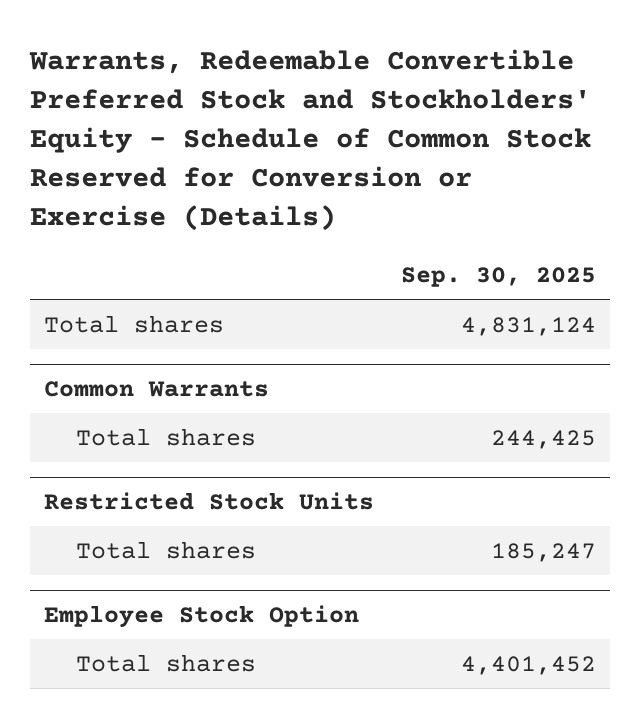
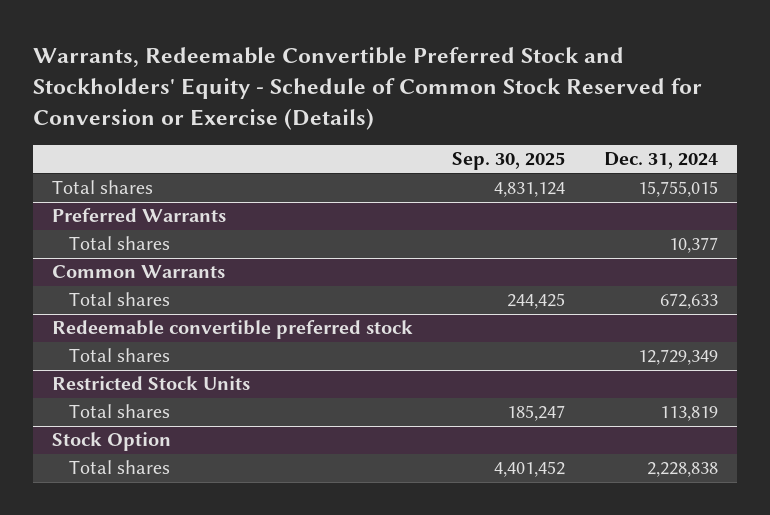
- | Sep. 30, 2025
+ | Sep. 30, 2025 | Dec. 31, 2024
+ Preferred Warrants
+ Total shares | | 10,377
+ Redeemable convertible preferred stock
+ Total shares | | 12,729,349
- Employee Stock Option
+ Stock Option

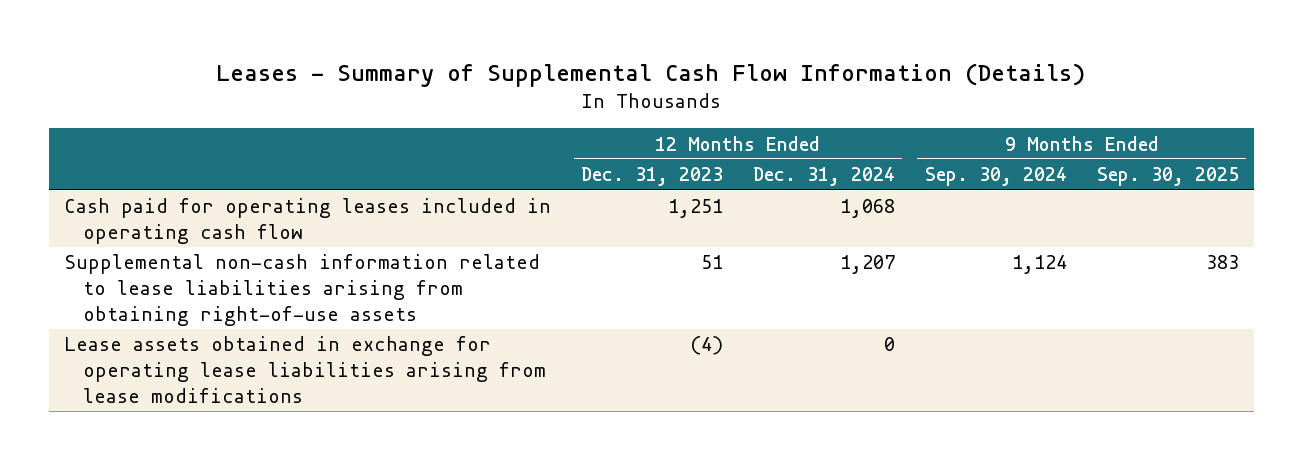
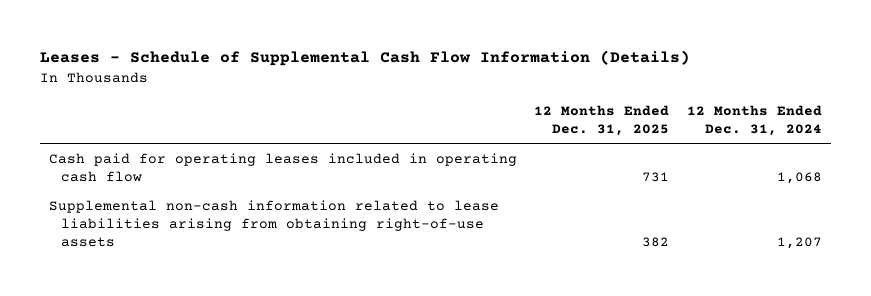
- Leases - Summary of Supplemental Cash Flow Information (Details)
+ Leases - Schedule of Supplemental Cash Flow Information (Details)
- | 12 Months Ended Dec. 31, 2023 | 12 Months Ended Dec. 31, 2024 | 9 Months Ended Sep. 30, 2024 | 9 Months Ended Sep. 30, 2025
+ | 12 Months Ended Dec. 31, 2025 | 12 Months Ended Dec. 31, 2024
- Lease assets obtained in exchange for operating lease liabilities arising from lease modifications | (4) | 0 | |

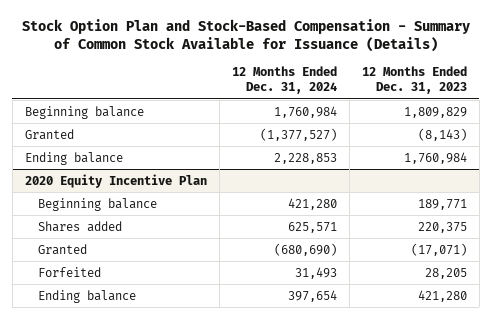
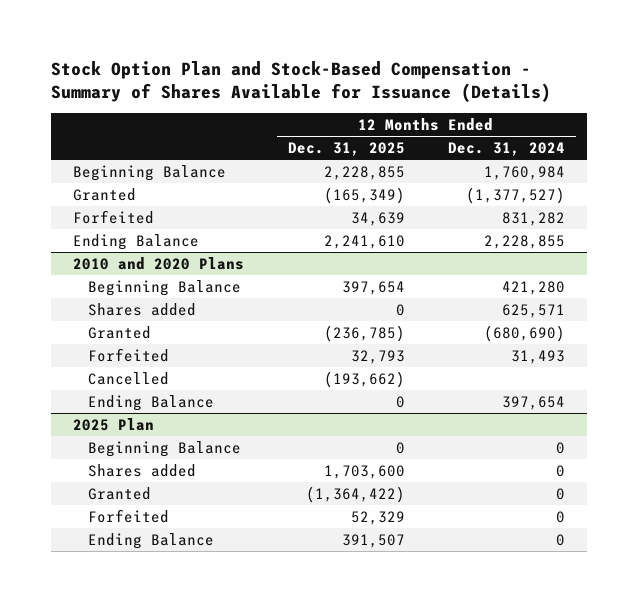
- Stock Option Plan and Stock-Based Compensation - Summary of Common Stock Available for Issuance (Details)
+ Stock Option Plan and Stock-Based Compensation - Summary of Shares Available for Issuance (Details)
- | 12 Months Ended Dec. 31, 2024 | 12 Months Ended Dec. 31, 2023
+ | 12 Months Ended Dec. 31, 2025 | 12 Months Ended Dec. 31, 2024
- Beginning balance | 1,760,984 | 1,809,829
+ Beginning Balance | 2,228,855 | 1,760,984
- Ending balance | 2,228,853 | 1,760,984
- 2020 Equity Incentive Plan
- Beginning balance | 421,280 | 189,771
+ Forfeited | 34,639 | 831,282
+ Ending Balance | 2,241,610 | 2,228,855
+ 2010 and 2020 Plans
+ Beginning Balance | 397,654 | 421,280
- Ending balance | 397,654 | 421,280
+ Cancelled | (193,662) |
+ Ending Balance | 0 | 397,654
+ 2025 Plan
+ Beginning Balance | 0 | 0
+ Shares added | 1,703,600 | 0
+ Granted | (1,364,422) | 0
+ Forfeited | 52,329 | 0
+ Ending Balance | 391,507 | 0

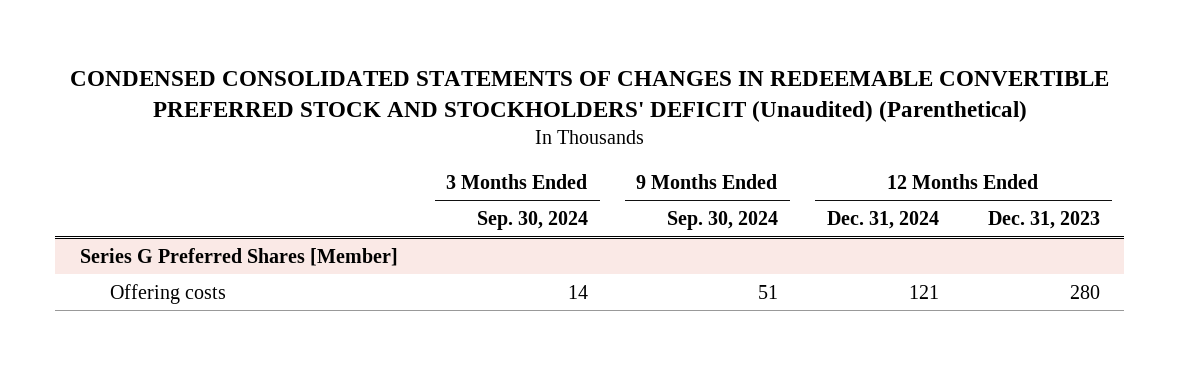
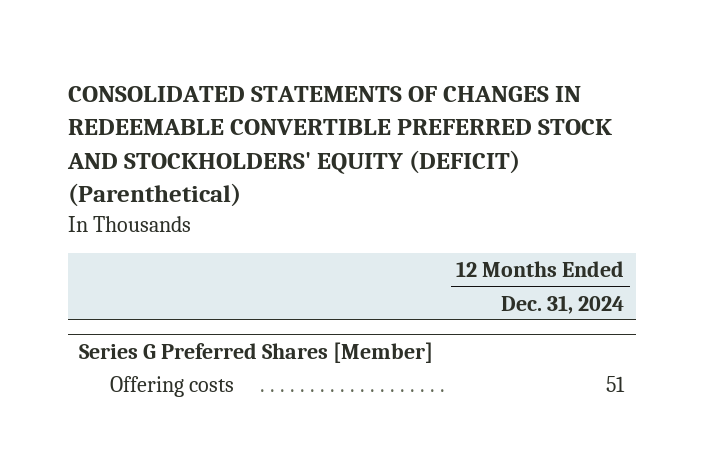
- CONDENSED CONSOLIDATED STATEMENTS OF CHANGES IN REDEEMABLE CONVERTIBLE PREFERRED STOCK AND STOCKHOLDERS' DEFICIT (Unaudited) (Parenthetical)
+ CONSOLIDATED STATEMENTS OF CHANGES IN REDEEMABLE CONVERTIBLE PREFERRED STOCK AND STOCKHOLDERS' EQUITY (DEFICIT) (Parenthetical)
- | 3 Months Ended Sep. 30, 2024 | 9 Months Ended Sep. 30, 2024 | 12 Months Ended Dec. 31, 2024 | 12 Months Ended Dec. 31, 2023
+ | 12 Months Ended Dec. 31, 2024
@ Series G Preferred Shares [Member]
- Offering costs | 14 | 51 | 121 | 280
+ Offering costs | 51

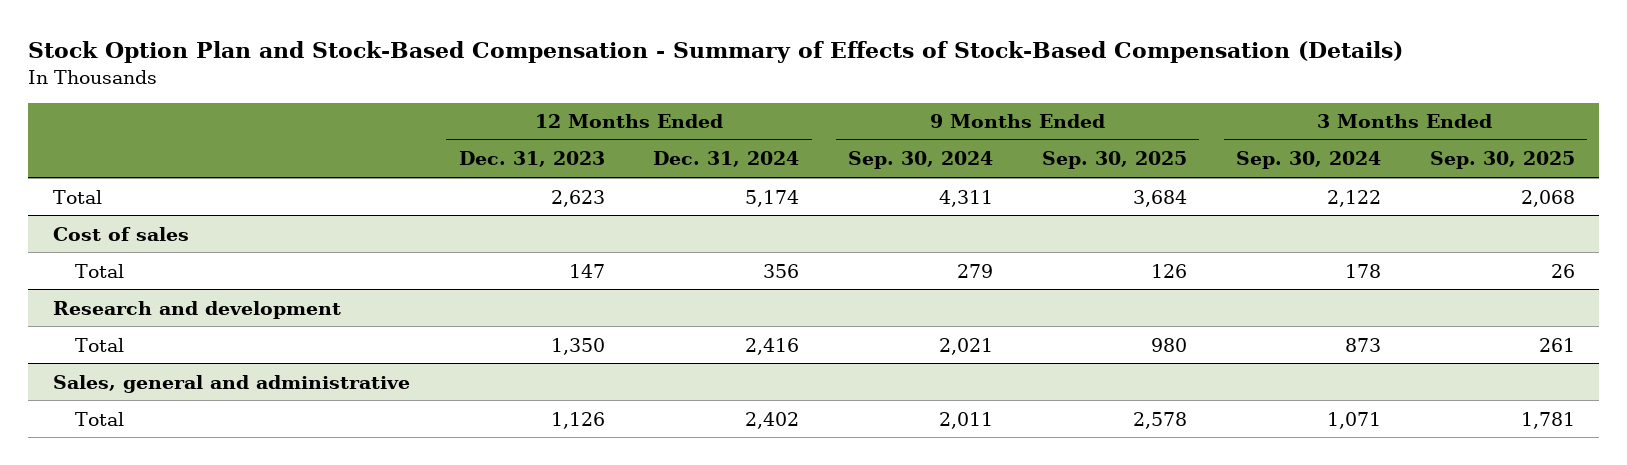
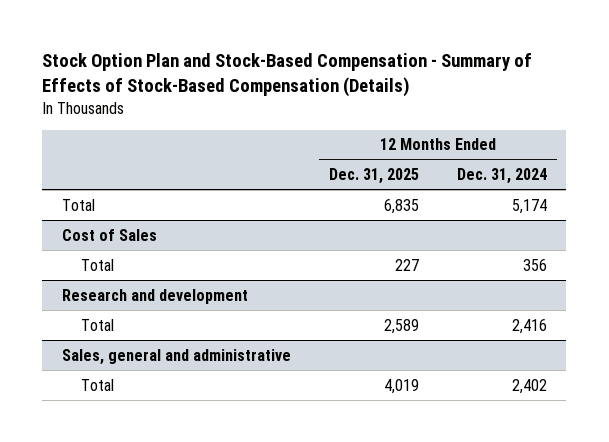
- | 12 Months Ended Dec. 31, 2023 | 12 Months Ended Dec. 31, 2024 | 9 Months Ended Sep. 30, 2024 | 9 Months Ended Sep. 30, 2025 | 3 Months Ended Sep. 30, 2024 | 3 Months Ended Sep. 30, 2025
+ | 12 Months Ended Dec. 31, 2025 | 12 Months Ended Dec. 31, 2024
- Cost of sales
+ Cost of Sales

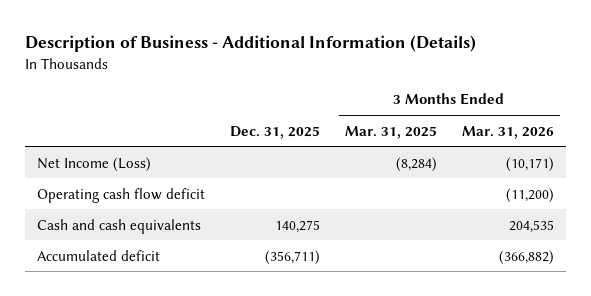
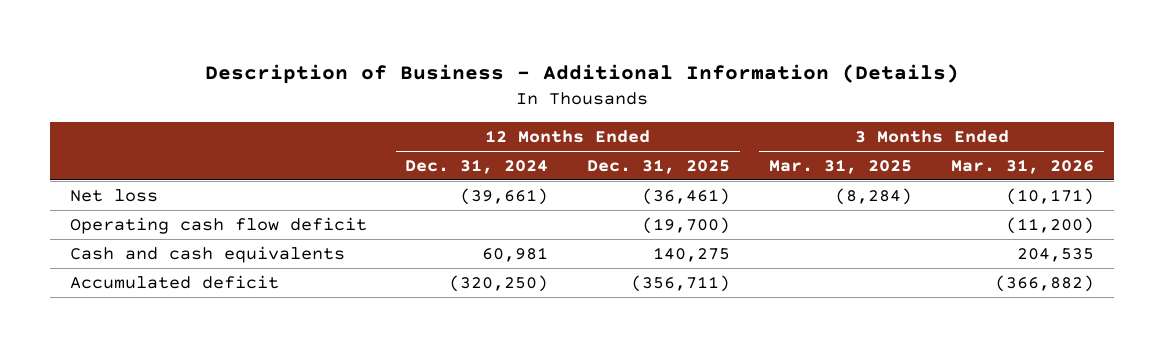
- | Dec. 31, 2025 | 3 Months Ended Mar. 31, 2025 | 3 Months Ended Mar. 31, 2026
+ | 12 Months Ended Dec. 31, 2024 | 12 Months Ended Dec. 31, 2025 | 3 Months Ended Mar. 31, 2025 | 3 Months Ended Mar. 31, 2026
- Net Income (Loss) | | (8,284) | (10,171)
+ Net loss | (39,661) | (36,461) | (8,284) | (10,171)

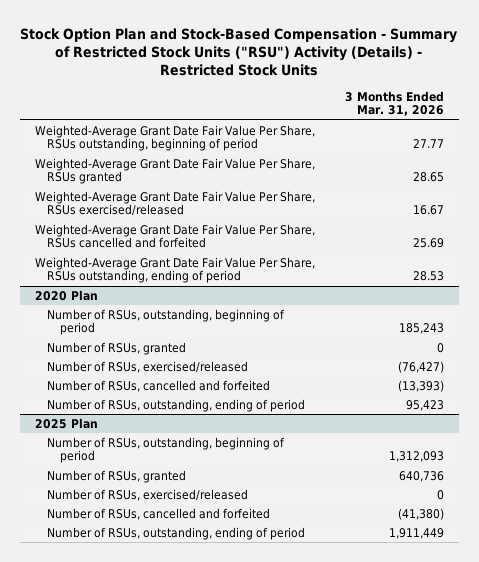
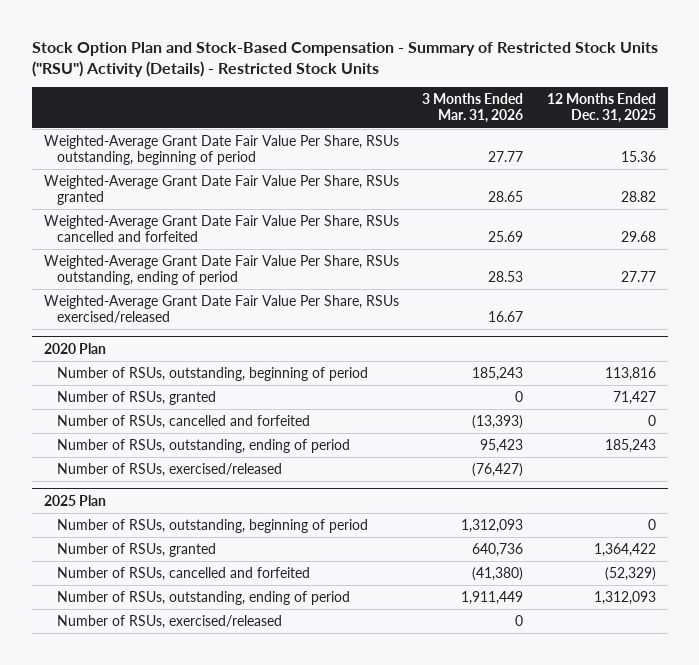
- | 3 Months Ended Mar. 31, 2026
+ | 3 Months Ended Mar. 31, 2026 | 12 Months Ended Dec. 31, 2025
moved down: Weighted-Average Grant Date Fair Value Per Share, RSUs exercised/released | 16.67 |
@ 2020 Plan
moved down: Number of RSUs, exercised/released | (76,427) |
@ 2025 Plan
moved down: Number of RSUs, exercised/released | 0 |

